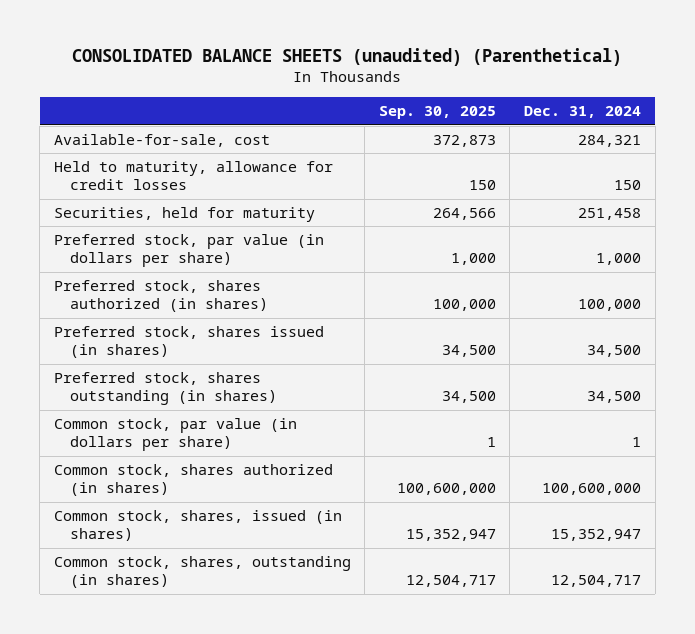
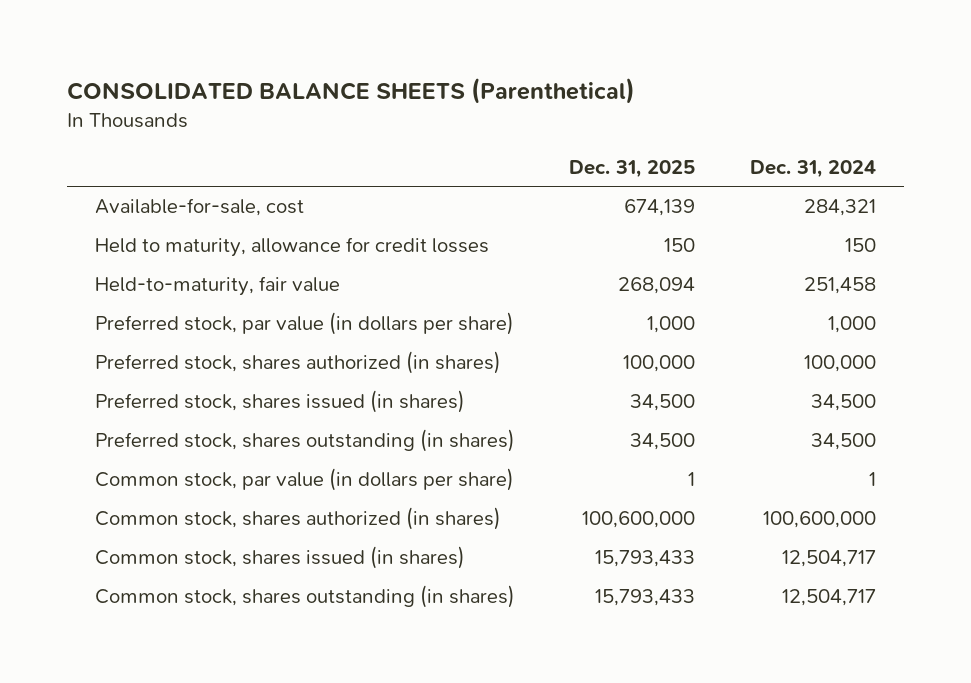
- CONSOLIDATED BALANCE SHEETS (unaudited) (Parenthetical)
+ CONSOLIDATED BALANCE SHEETS (Parenthetical)
- | Sep. 30, 2025 | Dec. 31, 2024
+ | Dec. 31, 2025 | Dec. 31, 2024
- Securities, held for maturity | 264,566 | 251,458
+ Held-to-maturity, fair value | 268,094 | 251,458
- Common stock, shares, issued (in shares) | 15,352,947 | 15,352,947
- Common stock, shares, outstanding (in shares) | 12,504,717 | 12,504,717
+ Common stock, shares issued (in shares) | 15,793,433 | 12,504,717
+ Common stock, shares outstanding (in shares) | 15,793,433 | 12,504,717

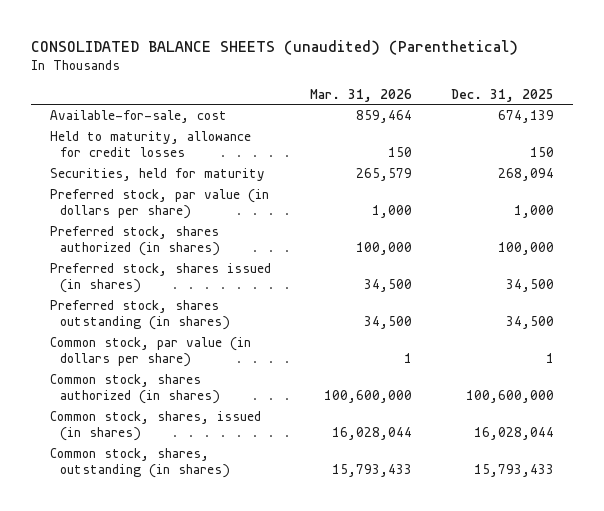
- CONSOLIDATED BALANCE SHEETS (Parenthetical)
+ CONSOLIDATED BALANCE SHEETS (unaudited) (Parenthetical)
- | Dec. 31, 2025 | Dec. 31, 2024
+ | Mar. 31, 2026 | Dec. 31, 2025
- Held-to-maturity, fair value | 268,094 | 251,458
+ Securities, held for maturity | 265,579 | 268,094
- Common stock, shares issued (in shares) | 15,793,433 | 12,504,717
- Common stock, shares outstanding (in shares) | 15,793,433 | 12,504,717
+ Common stock, shares, issued (in shares) | 16,028,044 | 16,028,044
+ Common stock, shares, outstanding (in shares) | 15,793,433 | 15,793,433

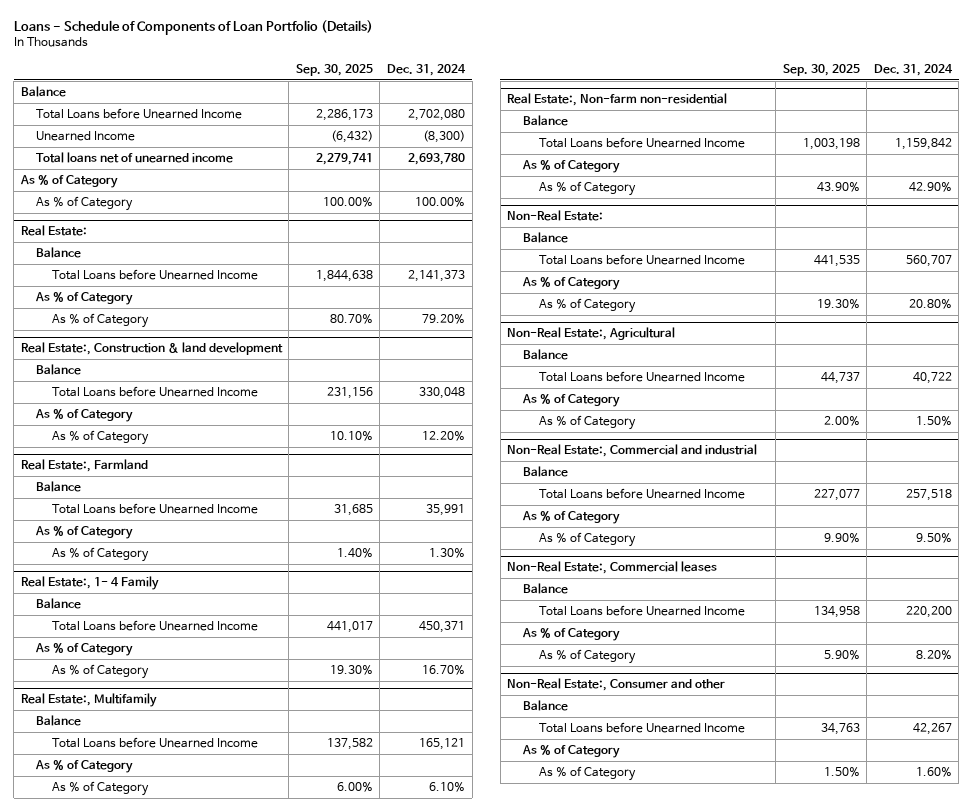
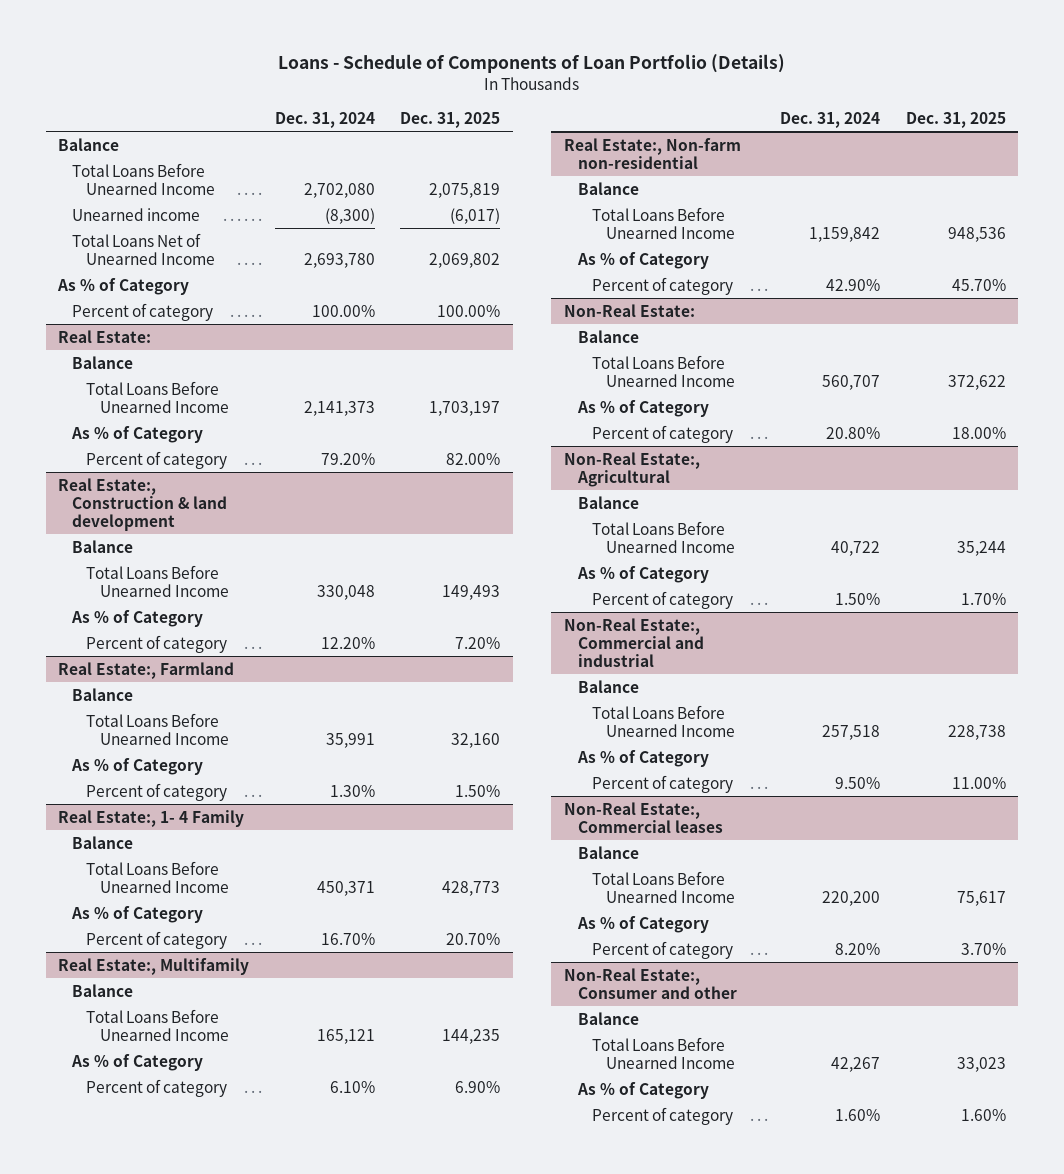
- | Sep. 30, 2025 | Dec. 31, 2024
+ | Dec. 31, 2024 | Dec. 31, 2025
- Total Loans before Unearned Income | 2,286,173 | 2,702,080
- Unearned Income | (6,432) | (8,300)
- Total loans net of unearned income | 2,279,741 | 2,693,780
+ Total Loans Before Unearned Income | 2,702,080 | 2,075,819
+ Unearned income | (8,300) | (6,017)
+ Total Loans Net of Unearned Income | 2,693,780 | 2,069,802
- As % of Category | 100.00% | 100.00%
+ Percent of category | 100.00% | 100.00%
@ Real Estate:
- Total Loans before Unearned Income | 1,844,638 | 2,141,373
+ Total Loans Before Unearned Income | 2,141,373 | 1,703,197
- As % of Category | 80.70% | 79.20%
+ Percent of category | 79.20% | 82.00%
@ Real Estate:, Construction & land development
- Total Loans before Unearned Income | 231,156 | 330,048
+ Total Loans Before Unearned Income | 330,048 | 149,493
- As % of Category | 10.10% | 12.20%
+ Percent of category | 12.20% | 7.20%
@ Real Estate:, Farmland
- Total Loans before Unearned Income | 31,685 | 35,991
+ Total Loans Before Unearned Income | 35,991 | 32,160
- As % of Category | 1.40% | 1.30%
+ Percent of category | 1.30% | 1.50%
@ Real Estate:, 1- 4 Family
- Total Loans before Unearned Income | 441,017 | 450,371
+ Total Loans Before Unearned Income | 450,371 | 428,773
- As % of Category | 19.30% | 16.70%
+ Percent of category | 16.70% | 20.70%
@ Real Estate:, Multifamily
- Total Loans before Unearned Income | 137,582 | 165,121
+ Total Loans Before Unearned Income | 165,121 | 144,235
- As % of Category | 6.00% | 6.10%
+ Percent of category | 6.10% | 6.90%
@ Real Estate:, Non-farm non-residential
- Total Loans before Unearned Income | 1,003,198 | 1,159,842
+ Total Loans Before Unearned Income | 1,159,842 | 948,536
- As % of Category | 43.90% | 42.90%
+ Percent of category | 42.90% | 45.70%
@ Non-Real Estate:
- Total Loans before Unearned Income | 441,535 | 560,707
+ Total Loans Before Unearned Income | 560,707 | 372,622
- As % of Category | 19.30% | 20.80%
+ Percent of category | 20.80% | 18.00%
@ Non-Real Estate:, Agricultural
- Total Loans before Unearned Income | 44,737 | 40,722
+ Total Loans Before Unearned Income | 40,722 | 35,244
- As % of Category | 2.00% | 1.50%
+ Percent of category | 1.50% | 1.70%
@ Non-Real Estate:, Commercial and industrial
- Total Loans before Unearned Income | 227,077 | 257,518
+ Total Loans Before Unearned Income | 257,518 | 228,738
- As % of Category | 9.90% | 9.50%
+ Percent of category | 9.50% | 11.00%
@ Non-Real Estate:, Commercial leases
- Total Loans before Unearned Income | 134,958 | 220,200
+ Total Loans Before Unearned Income | 220,200 | 75,617
- As % of Category | 5.90% | 8.20%
+ Percent of category | 8.20% | 3.70%
@ Non-Real Estate:, Consumer and other
- Total Loans before Unearned Income | 34,763 | 42,267
+ Total Loans Before Unearned Income | 42,267 | 33,023
- As % of Category | 1.50% | 1.60%
+ Percent of category | 1.60% | 1.60%

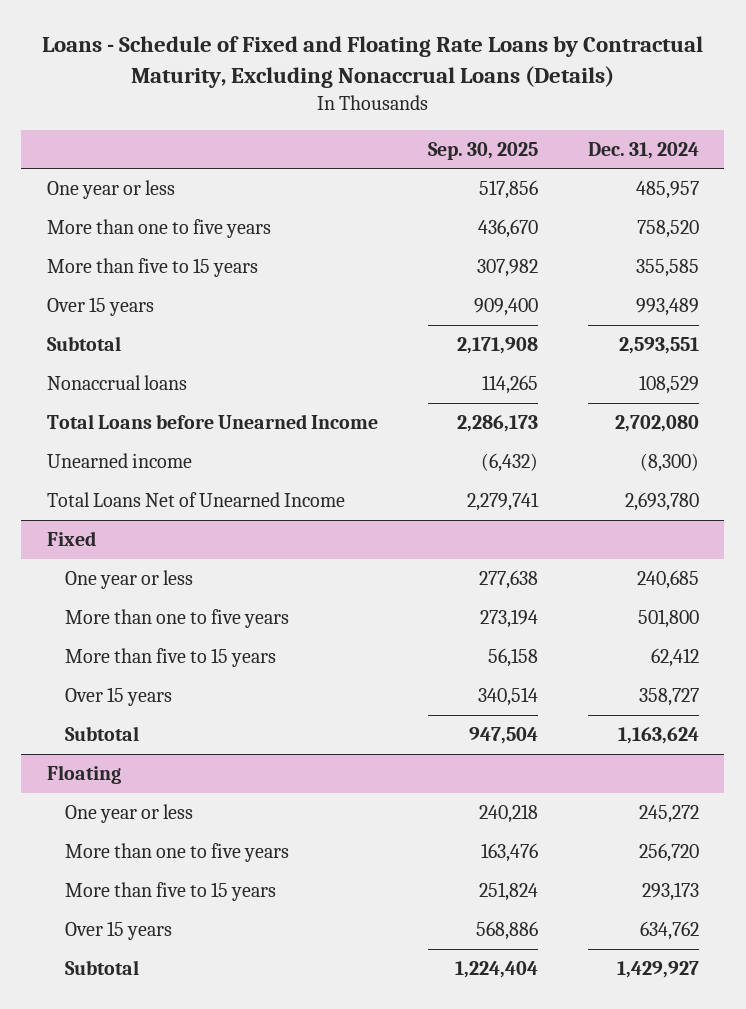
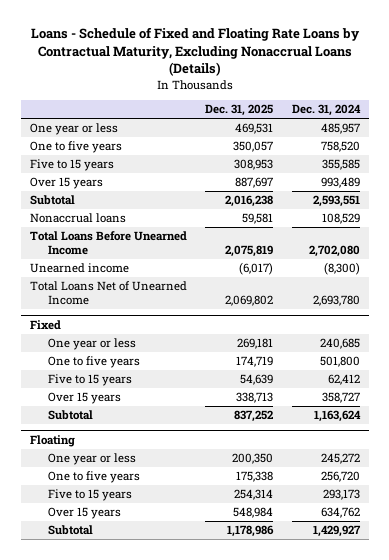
- | Sep. 30, 2025 | Dec. 31, 2024
+ | Dec. 31, 2025 | Dec. 31, 2024
- More than one to five years | 436,670 | 758,520
- More than five to 15 years | 307,982 | 355,585
+ One to five years | 350,057 | 758,520
+ Five to 15 years | 308,953 | 355,585
- Total Loans before Unearned Income | 2,286,173 | 2,702,080
+ Total Loans Before Unearned Income | 2,075,819 | 2,702,080
@ Fixed
- More than one to five years | 273,194 | 501,800
- More than five to 15 years | 56,158 | 62,412
+ One to five years | 174,719 | 501,800
+ Five to 15 years | 54,639 | 62,412
@ Floating
- More than one to five years | 163,476 | 256,720
- More than five to 15 years | 251,824 | 293,173
+ One to five years | 175,338 | 256,720
+ Five to 15 years | 254,314 | 293,173

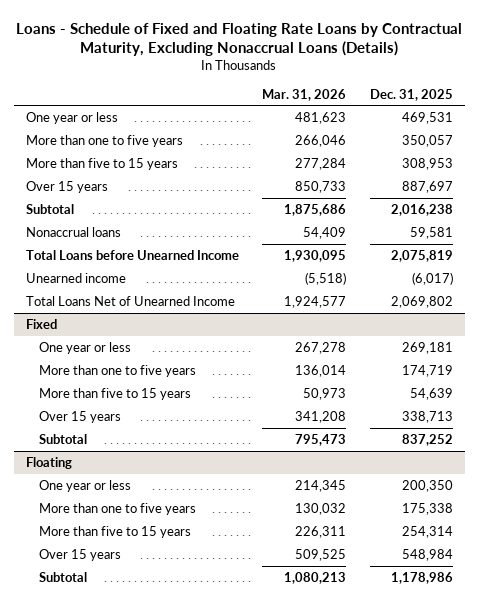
- | Dec. 31, 2025 | Dec. 31, 2024
+ | Mar. 31, 2026 | Dec. 31, 2025
- One to five years | 350,057 | 758,520
- Five to 15 years | 308,953 | 355,585
+ More than one to five years | 266,046 | 350,057
+ More than five to 15 years | 277,284 | 308,953
- Total Loans Before Unearned Income | 2,075,819 | 2,702,080
+ Total Loans before Unearned Income | 1,930,095 | 2,075,819
@ Fixed
- One to five years | 174,719 | 501,800
- Five to 15 years | 54,639 | 62,412
+ More than one to five years | 136,014 | 174,719
+ More than five to 15 years | 50,973 | 54,639
@ Floating
- One to five years | 175,338 | 256,720
- Five to 15 years | 254,314 | 293,173
+ More than one to five years | 130,032 | 175,338
+ More than five to 15 years | 226,311 | 254,314

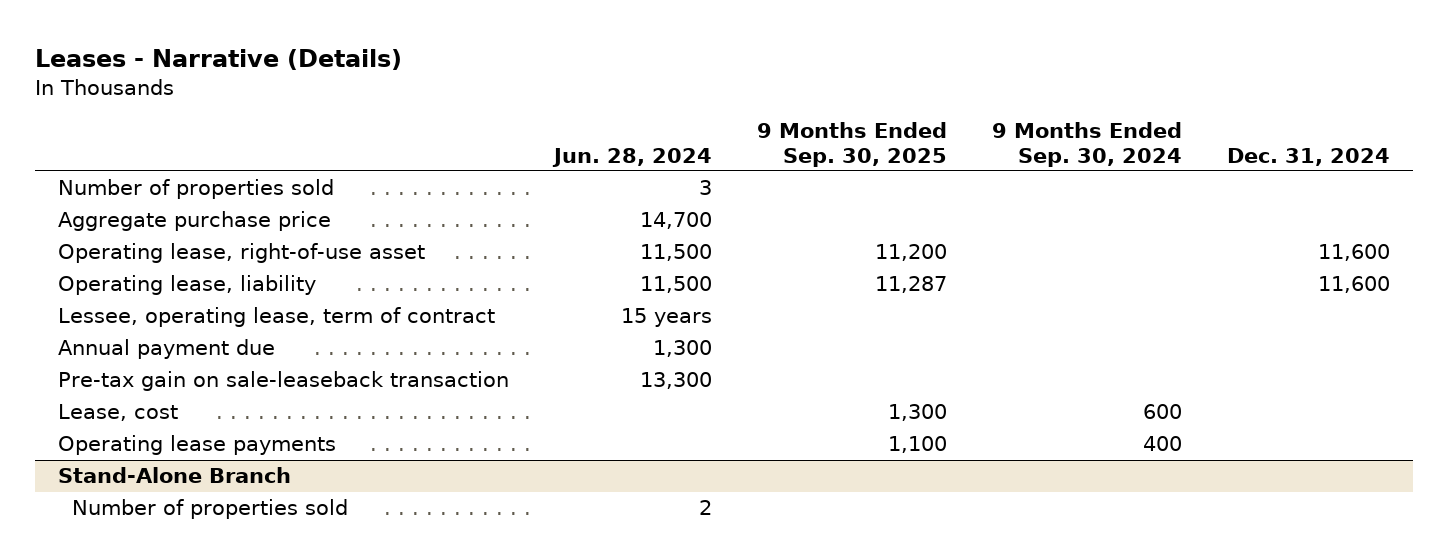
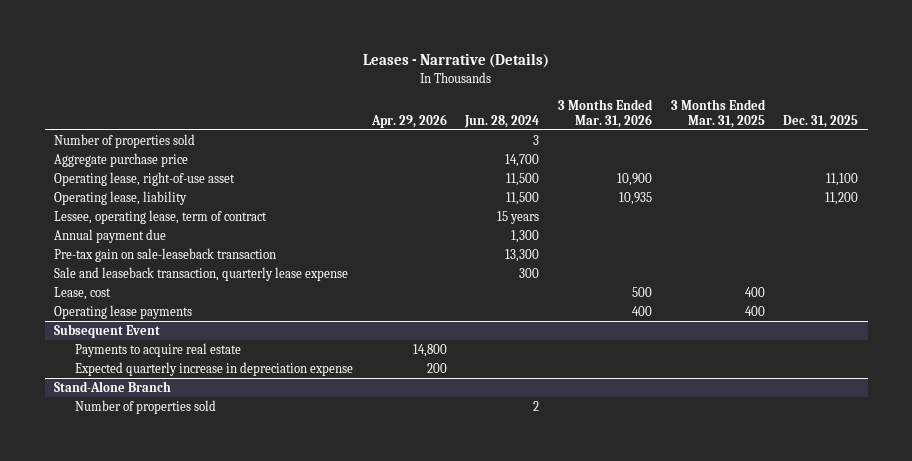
- | Jun. 28, 2024 | 9 Months Ended Sep. 30, 2025 | 9 Months Ended Sep. 30, 2024 | Dec. 31, 2024
+ | Apr. 29, 2026 | Jun. 28, 2024 | 3 Months Ended Mar. 31, 2026 | 3 Months Ended Mar. 31, 2025 | Dec. 31, 2025
+ Sale and leaseback transaction, quarterly lease expense | | 300 | | |
+ Subsequent Event
+ Payments to acquire real estate | 14,800 | | | |
+ Expected quarterly increase in depreciation expense | 200 | | | |

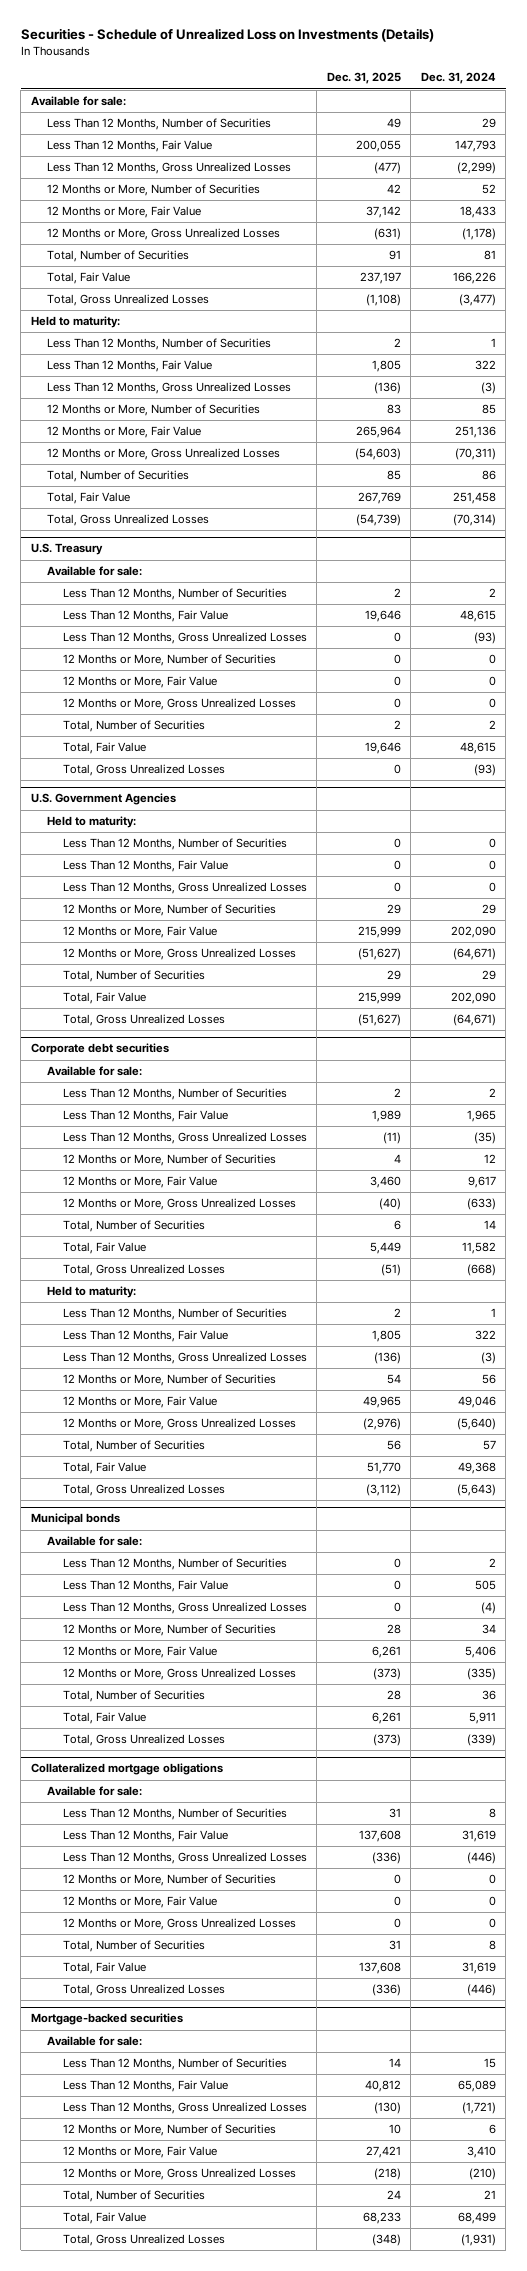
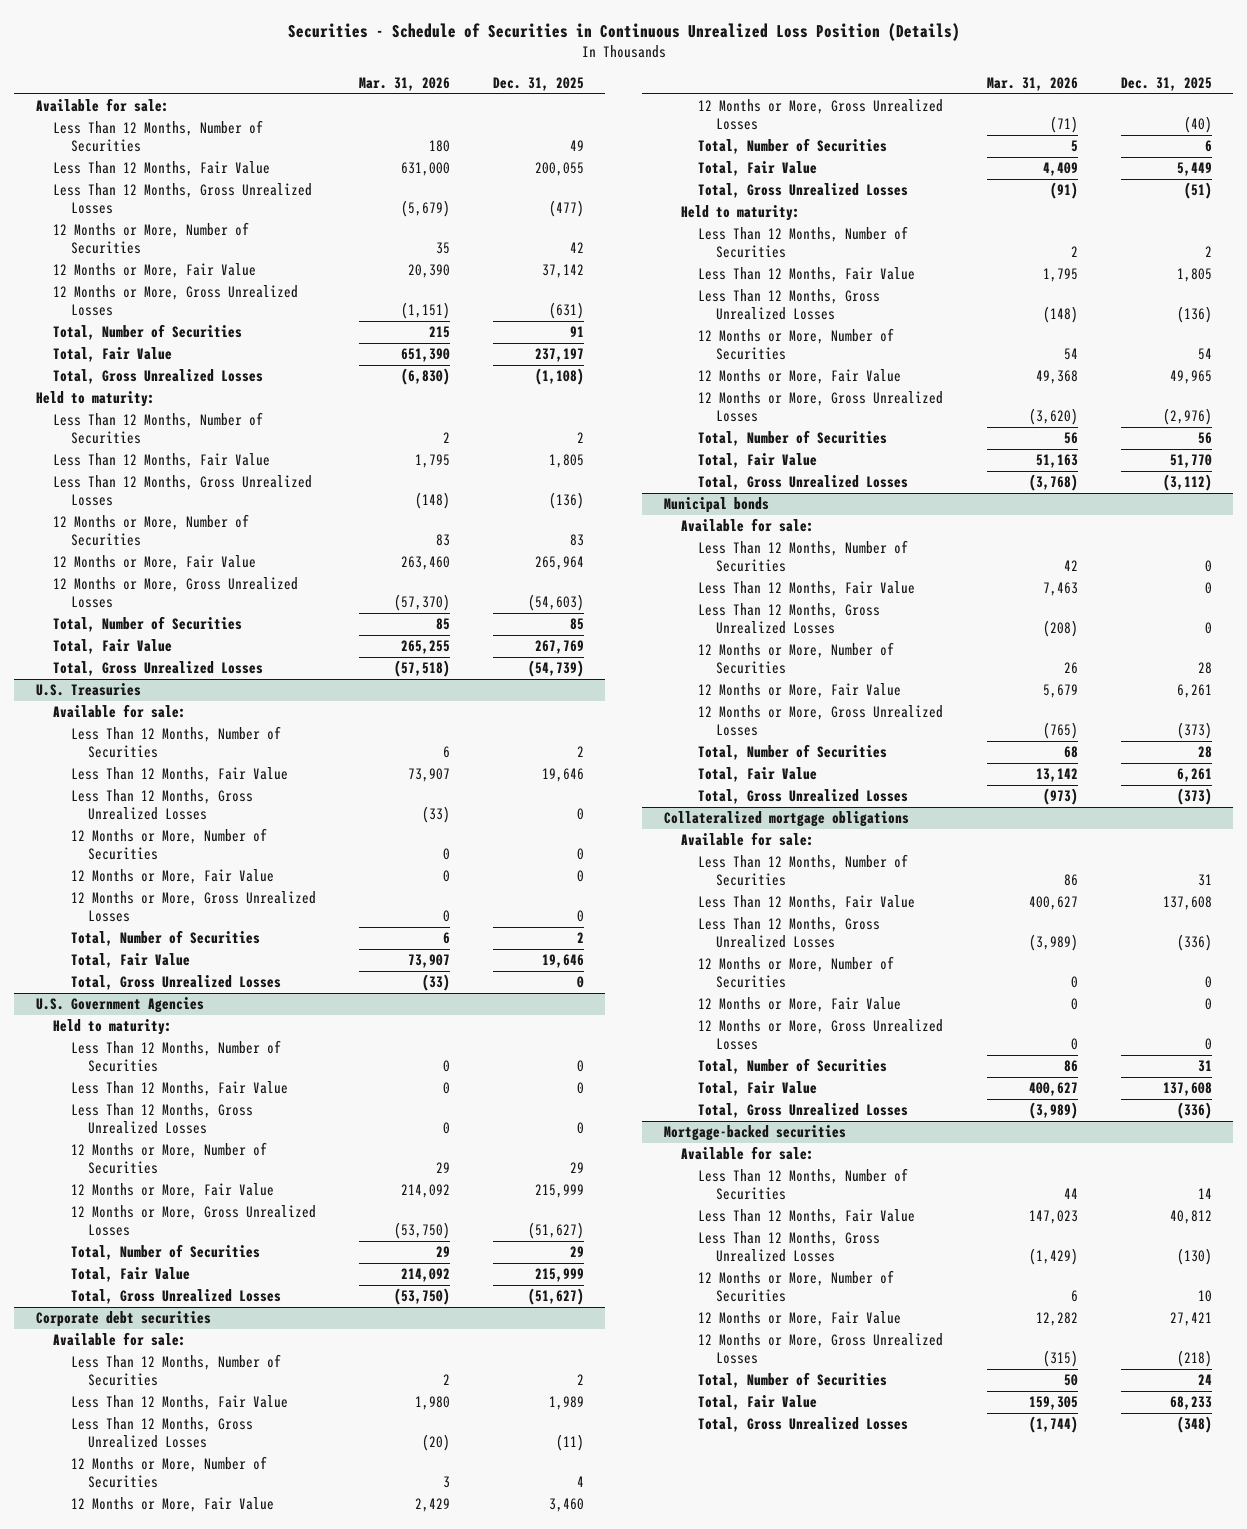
- Securities - Schedule of Unrealized Loss on Investments (Details)
+ Securities - Schedule of Securities in Continuous Unrealized Loss Position (Details)
- | Dec. 31, 2025 | Dec. 31, 2024
+ | Mar. 31, 2026 | Dec. 31, 2025
- U.S. Treasury
+ U.S. Treasuries

